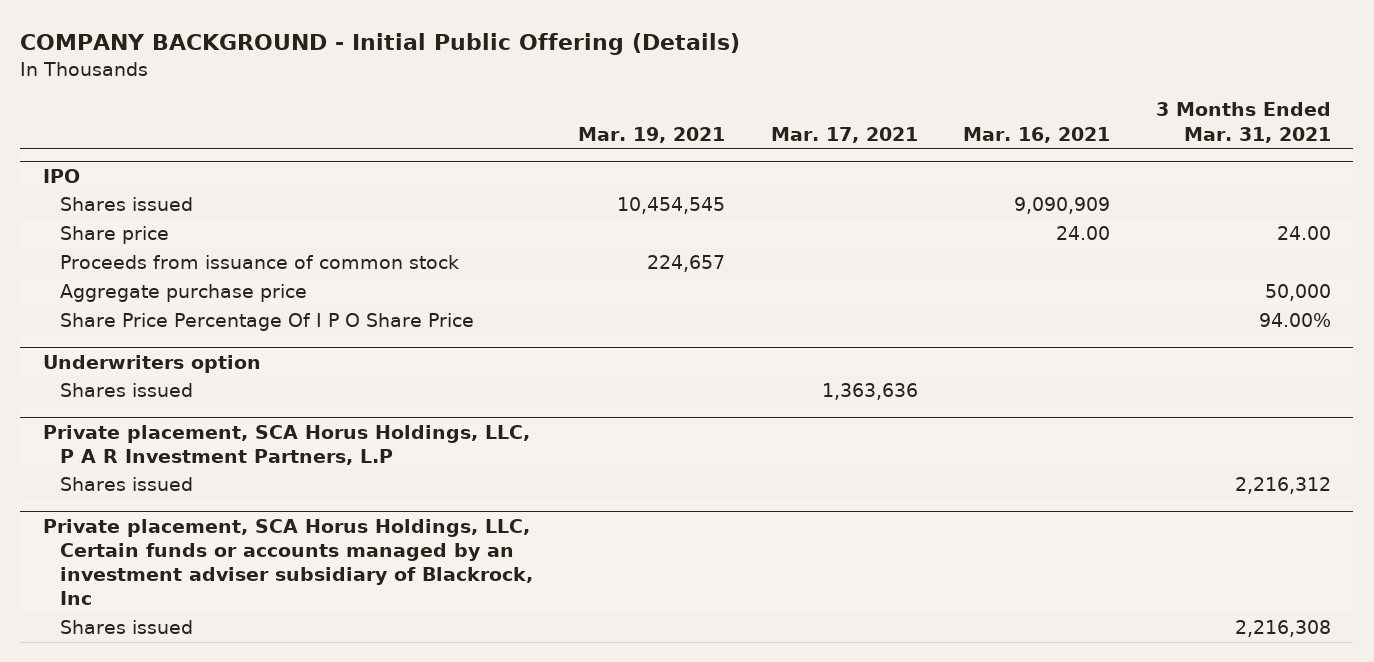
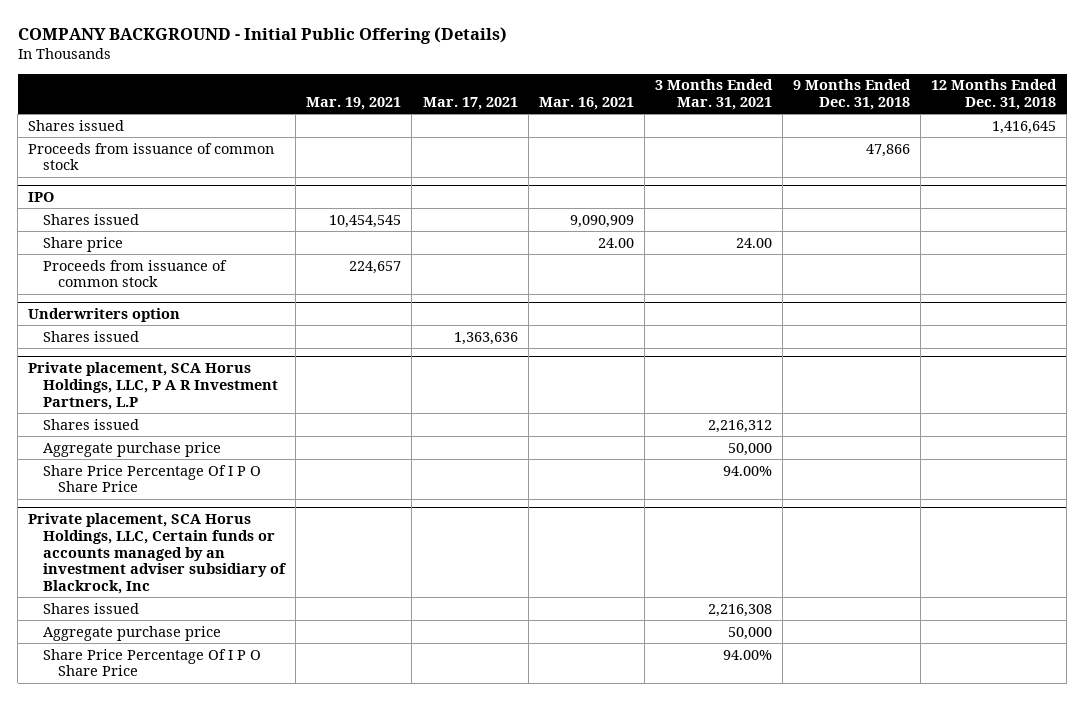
- | Mar. 19, 2021 | Mar. 17, 2021 | Mar. 16, 2021 | 3 Months Ended Mar. 31, 2021
+ | Mar. 19, 2021 | Mar. 17, 2021 | Mar. 16, 2021 | 3 Months Ended Mar. 31, 2021 | 9 Months Ended Dec. 31, 2018 | 12 Months Ended Dec. 31, 2018
+ Shares issued | | | | | | 1,416,645
+ Proceeds from issuance of common stock | | | | | 47,866 |
@ IPO
- Aggregate purchase price | | | | 50,000
- Share Price Percentage Of I P O Share Price | | | | 94.00%
@ Private placement, SCA Horus Holdings, LLC, P A R Investment Partners, L.P
+ Aggregate purchase price | | | | 50,000 | |
+ Share Price Percentage Of I P O Share Price | | | | 94.00% | |
@ Private placement, SCA Horus Holdings, LLC, Certain funds or accounts managed by an investment adviser subsidiary of Blackrock, Inc
+ Aggregate purchase price | | | | 50,000 | |
+ Share Price Percentage Of I P O Share Price | | | | 94.00% | |

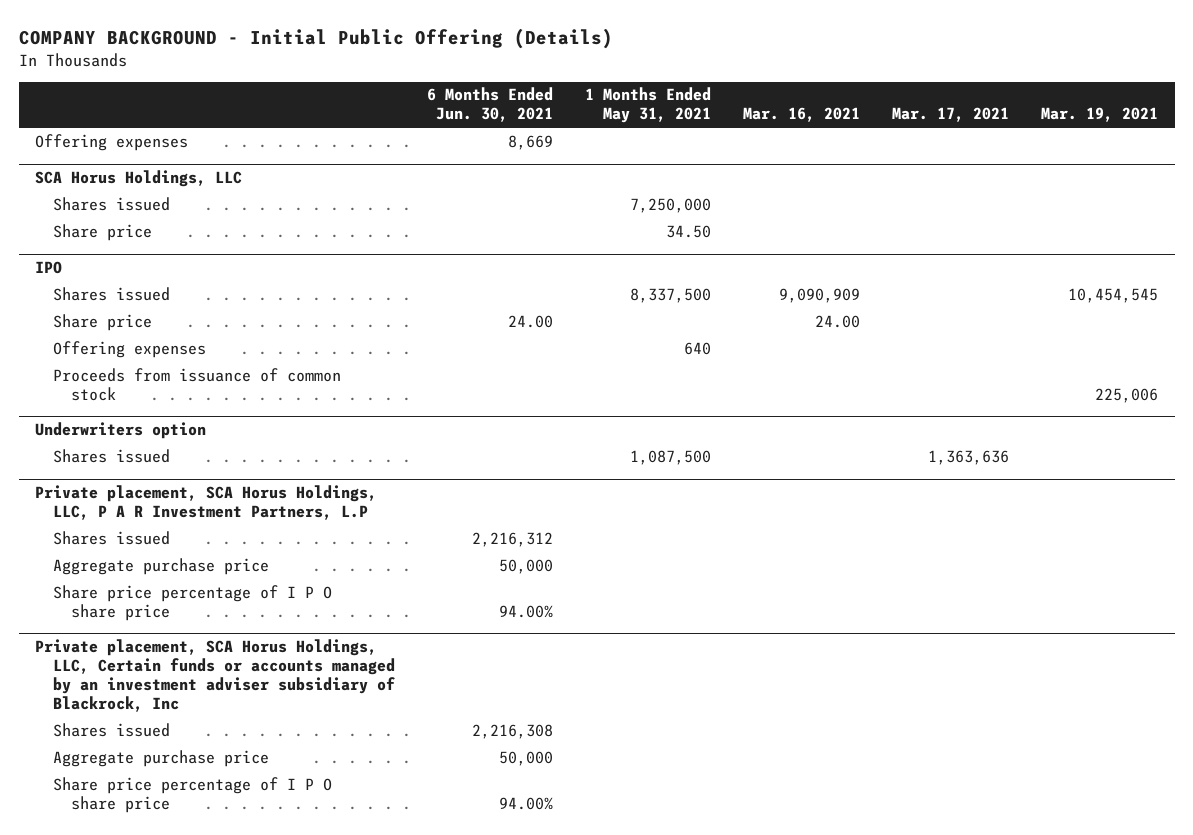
- | Mar. 19, 2021 | Mar. 17, 2021 | Mar. 16, 2021 | 3 Months Ended Mar. 31, 2021 | 9 Months Ended Dec. 31, 2018 | 12 Months Ended Dec. 31, 2018
+ | 6 Months Ended Jun. 30, 2021 | 1 Months Ended May 31, 2021 | Mar. 16, 2021 | Mar. 17, 2021 | Mar. 19, 2021
- Shares issued | | | | | | 1,416,645
- Proceeds from issuance of common stock | | | | | 47,866 |
+ Offering expenses | 8,669 | | | |
+ SCA Horus Holdings, LLC
+ Shares issued | | 7,250,000 | | |
+ Share price | | 34.50 | | |
@ IPO
- Proceeds from issuance of common stock | 224,657 | | | | |
+ Offering expenses | | 640 | | |
+ Proceeds from issuance of common stock | | | | | 225,006
@ Private placement, SCA Horus Holdings, LLC, P A R Investment Partners, L.P
- Share Price Percentage Of I P O Share Price | | | | 94.00% | |
+ Share price percentage of I P O share price | 94.00% | | | |
@ Private placement, SCA Horus Holdings, LLC, Certain funds or accounts managed by an investment adviser subsidiary of Blackrock, Inc
- Share Price Percentage Of I P O Share Price | | | | 94.00% | |
+ Share price percentage of I P O share price | 94.00% | | | |

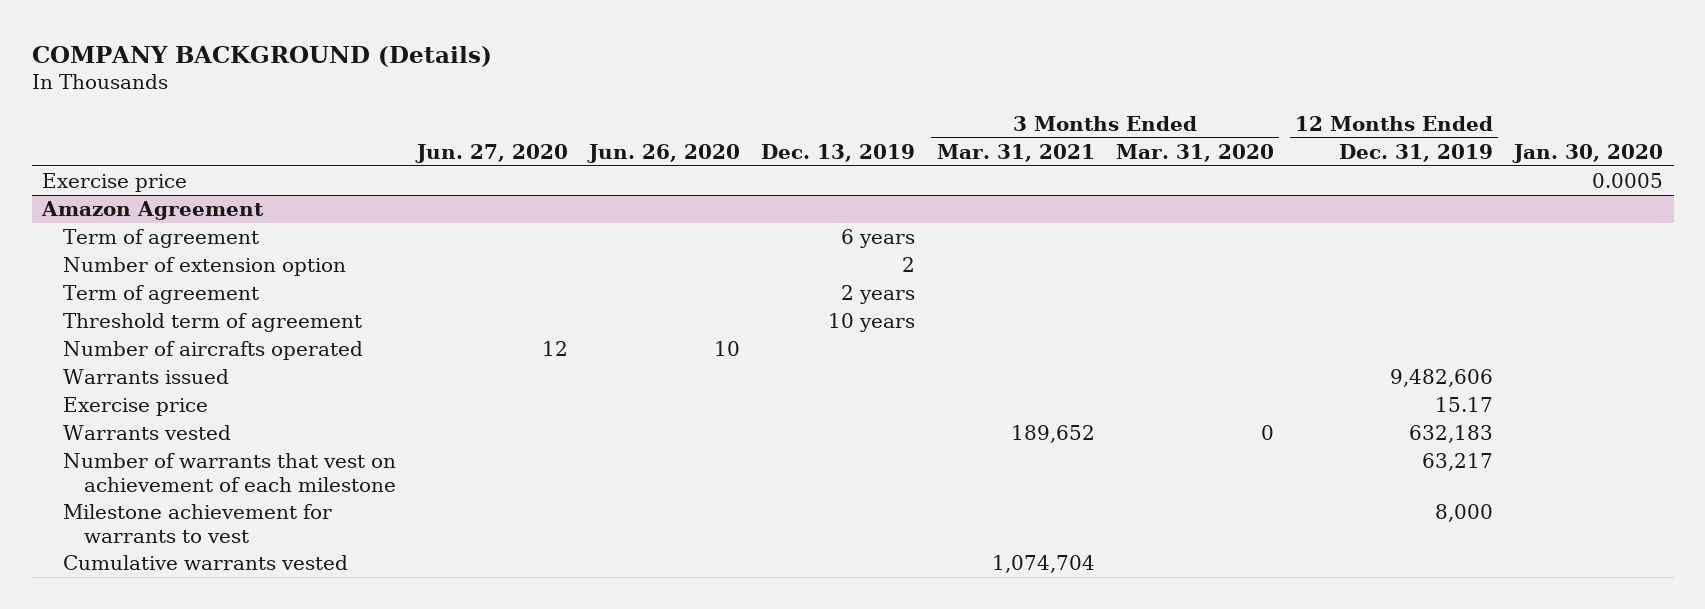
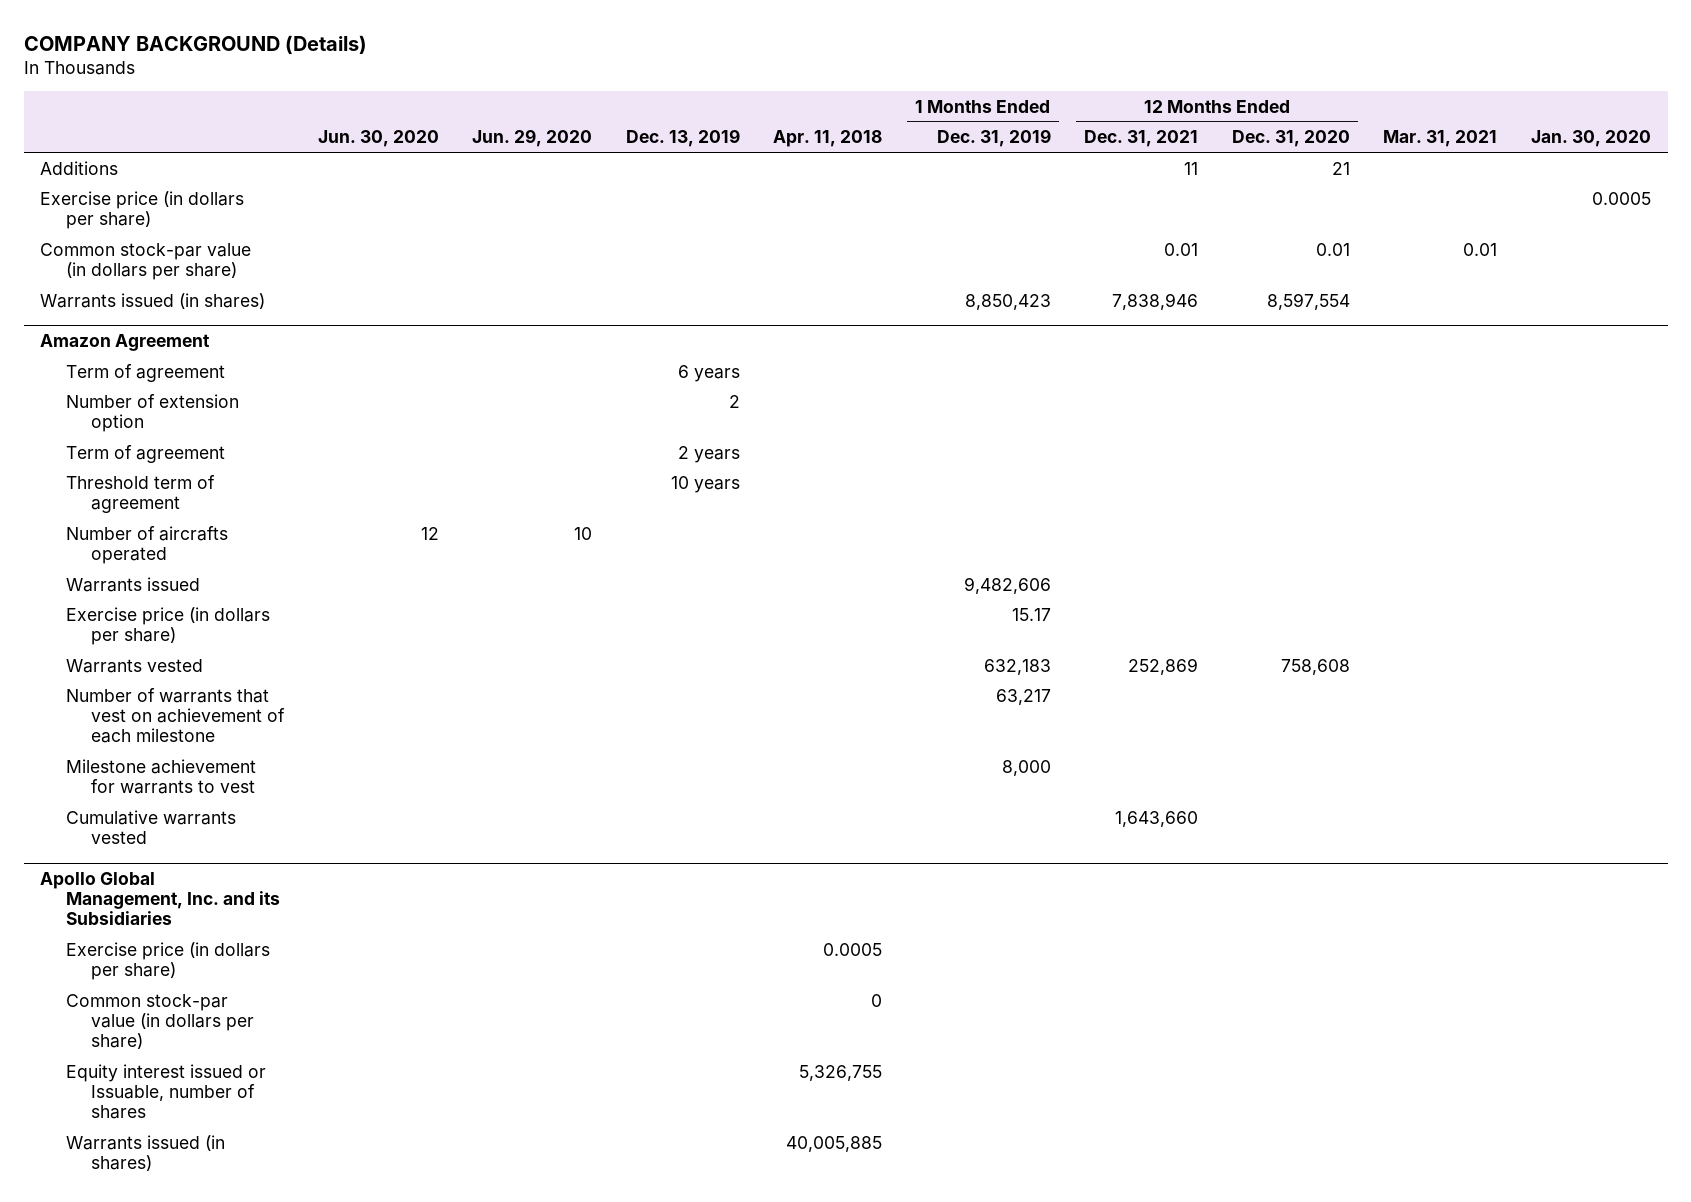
- | Jun. 27, 2020 | Jun. 26, 2020 | Dec. 13, 2019 | 3 Months Ended Mar. 31, 2021 | 3 Months Ended Mar. 31, 2020 | 12 Months Ended Dec. 31, 2019 | Jan. 30, 2020
+ | Jun. 30, 2020 | Jun. 29, 2020 | Dec. 13, 2019 | Apr. 11, 2018 | 1 Months Ended Dec. 31, 2019 | 12 Months Ended Dec. 31, 2021 | 12 Months Ended Dec. 31, 2020 | Mar. 31, 2021 | Jan. 30, 2020
- Exercise price | | | | | | | 0.0005
+ Additions | | | | | | 11 | 21 | |
+ Exercise price (in dollars per share) | | | | | | | | | 0.0005
+ Common stock-par value (in dollars per share) | | | | | | 0.01 | 0.01 | 0.01 |
+ Warrants issued (in shares) | | | | | 8,850,423 | 7,838,946 | 8,597,554 | |
@ Amazon Agreement
- Exercise price | | | | | | 15.17 |
+ Exercise price (in dollars per share) | | | | | 15.17 | | | |
+ Apollo Global Management, Inc. and its Subsidiaries
+ Exercise price (in dollars per share) | | | | 0.0005 | | | | |
+ Common stock-par value (in dollars per share) | | | | 0 | | | | |
+ Equity interest issued or Issuable, number of shares | | | | 5,326,755 | | | | |
+ Warrants issued (in shares) | | | | 40,005,885 | | | | |

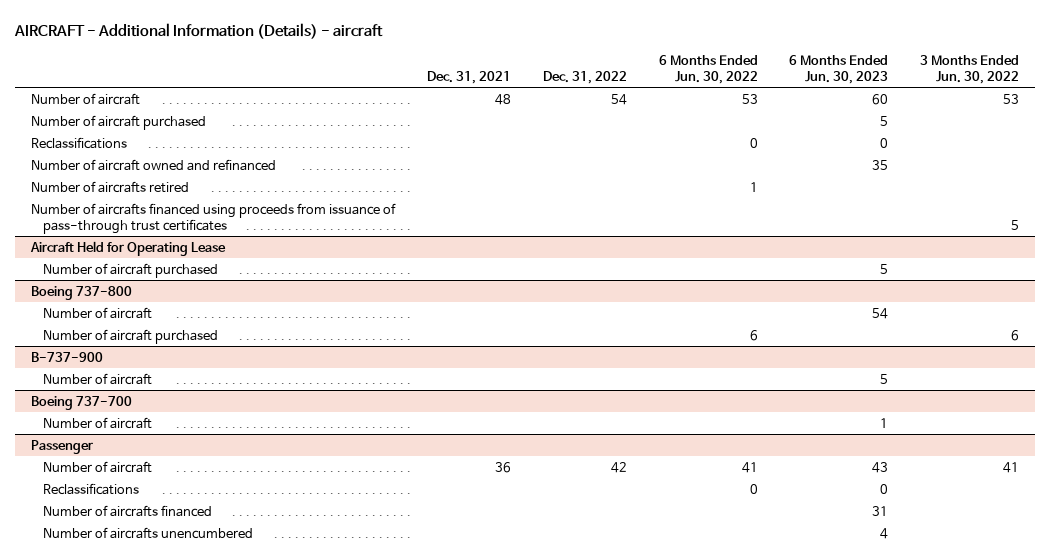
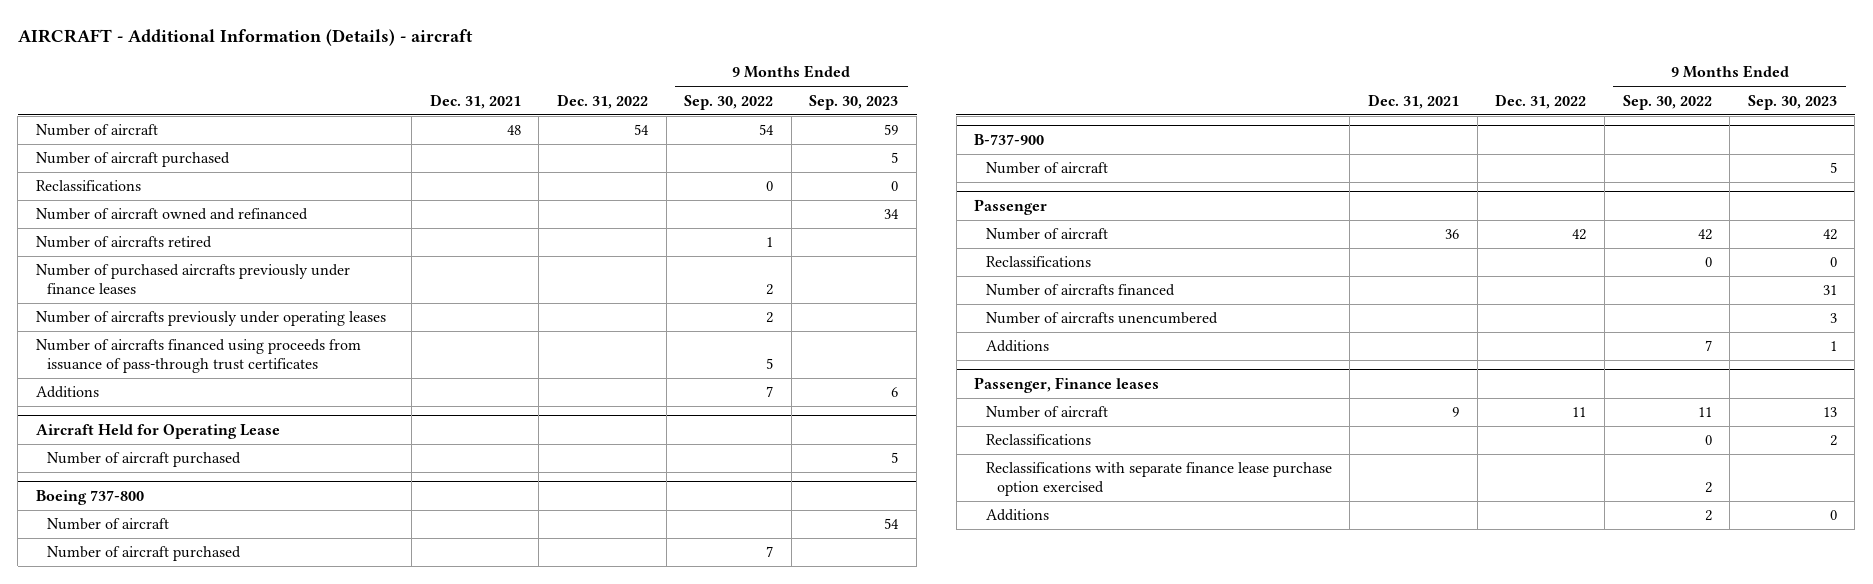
- | Dec. 31, 2021 | Dec. 31, 2022 | 6 Months Ended Jun. 30, 2022 | 6 Months Ended Jun. 30, 2023 | 3 Months Ended Jun. 30, 2022
+ | Dec. 31, 2021 | Dec. 31, 2022 | 9 Months Ended Sep. 30, 2022 | 9 Months Ended Sep. 30, 2023
+ Number of purchased aircrafts previously under finance leases | | | 2 |
+ Number of aircrafts previously under operating leases | | | 2 |
+ Additions | | | 7 | 6
- Boeing 737-700
- Number of aircraft | | | | 1 |
@ Passenger
+ Additions | | | 7 | 1
+ Passenger, Finance leases
+ Number of aircraft | 9 | 11 | 11 | 13
+ Reclassifications | | | 0 | 2
+ Reclassifications with separate finance lease purchase option exercised | | | 2 |
+ Additions | | | 2 | 0

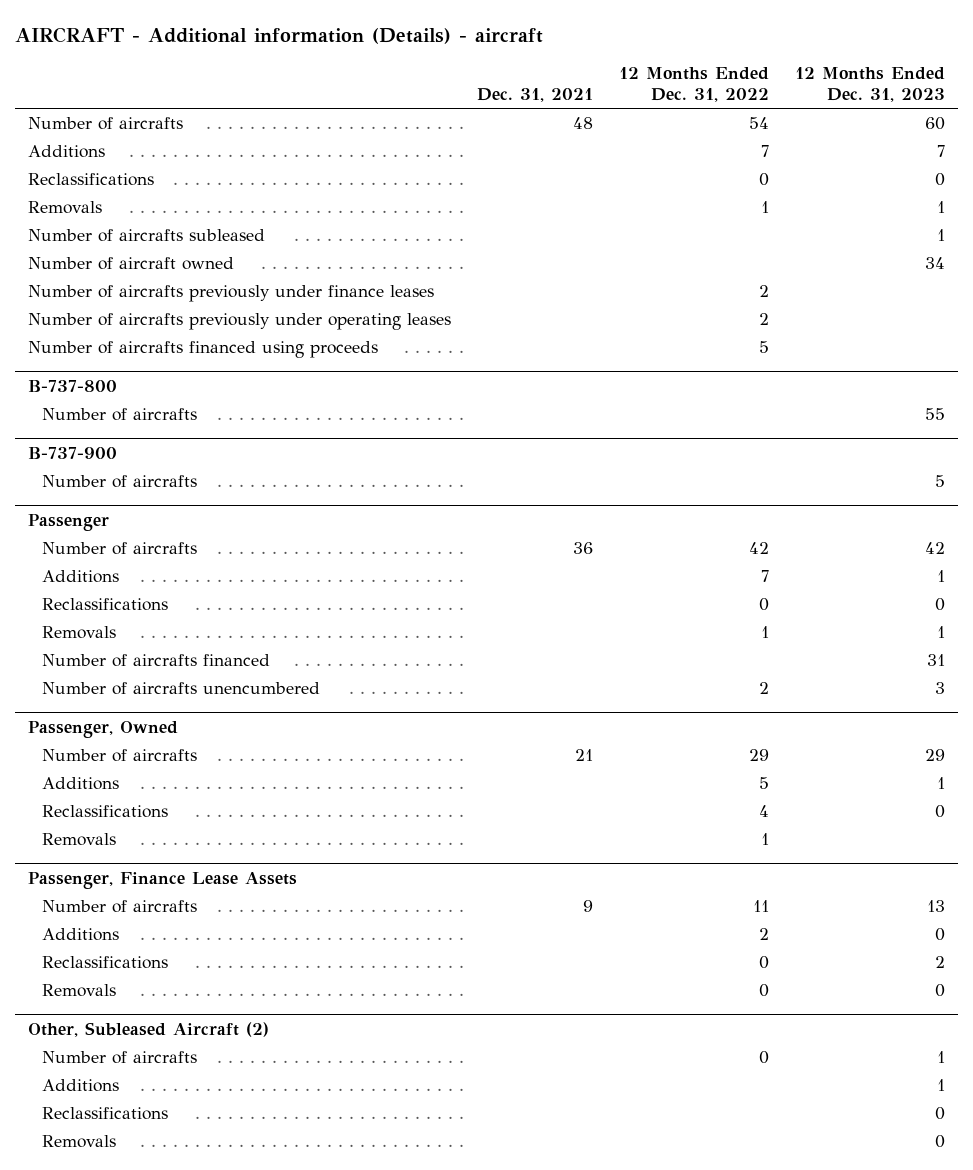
- AIRCRAFT - Additional Information (Details) - aircraft
+ AIRCRAFT - Additional information (Details) - aircraft
- | Dec. 31, 2021 | Dec. 31, 2022 | 9 Months Ended Sep. 30, 2022 | 9 Months Ended Sep. 30, 2023
+ | Dec. 31, 2021 | 12 Months Ended Dec. 31, 2022 | 12 Months Ended Dec. 31, 2023
- Number of aircraft | 48 | 54 | 54 | 59
- Number of aircraft purchased | | | | 5
+ Number of aircrafts | 48 | 54 | 60
moved up: Additions | | 7 | 7
- Number of aircraft owned and refinanced | | | | 34
- Number of aircrafts retired | | | 1 |
- Number of purchased aircrafts previously under finance leases | | | 2 |
+ Removals | | 1 | 1
+ Number of aircrafts subleased | | | 1
+ Number of aircraft owned | | | 34
+ Number of aircrafts previously under finance leases | | 2 |
- Number of aircrafts financed using proceeds from issuance of pass-through trust certificates | | | 5 |
- Aircraft Held for Operating Lease
- Number of aircraft purchased | | | | 5
- Boeing 737-800
- Number of aircraft | | | | 54
- Number of aircraft purchased | | | 7 |
+ Number of aircrafts financed using proceeds | | 5 |
+ B-737-800
+ Number of aircrafts | | | 55
@ B-737-900
- Number of aircraft | | | | 5
+ Number of aircrafts | | | 5
@ Passenger
- Number of aircraft | 36 | 42 | 42 | 42
+ Number of aircrafts | 36 | 42 | 42
moved up: Additions | | 7 | 1
+ Removals | | 1 | 1
- Passenger, Finance leases
- Number of aircraft | 9 | 11 | 11 | 13
- Reclassifications | | | 0 | 2
- Reclassifications with separate finance lease purchase option exercised | | | 2 |
- Additions | | | 2 | 0
+ Passenger, Owned
+ Number of aircrafts | 21 | 29 | 29
+ Additions | | 5 | 1
+ Reclassifications | | 4 | 0
+ Removals | | 1 |
+ Passenger, Finance Lease Assets
+ Number of aircrafts | 9 | 11 | 13
+ Additions | | 2 | 0
+ Reclassifications | | 0 | 2
+ Removals | | 0 | 0
+ Other, Subleased Aircraft (2)
+ Number of aircrafts | | 0 | 1
+ Additions | | | 1
+ Reclassifications | | | 0
+ Removals | | | 0

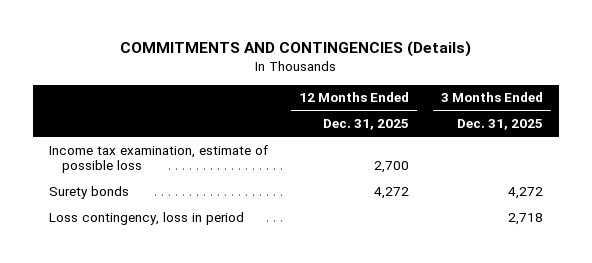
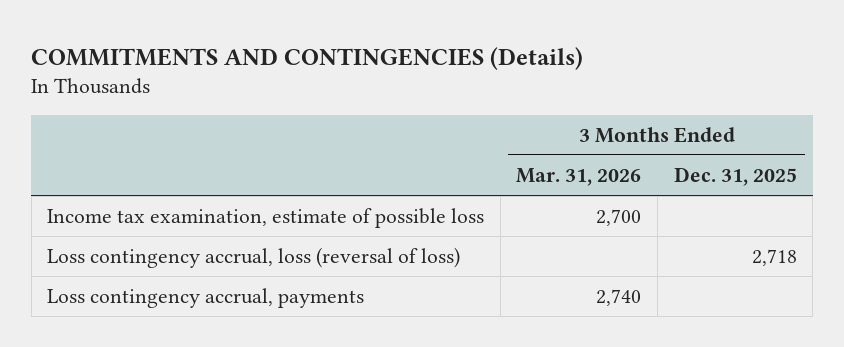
- | 12 Months Ended Dec. 31, 2025 | 3 Months Ended Dec. 31, 2025
+ | 3 Months Ended Mar. 31, 2026 | 3 Months Ended Dec. 31, 2025
- Surety bonds | 4,272 | 4,272
- Loss contingency, loss in period | | 2,718
+ Loss contingency accrual, loss (reversal of loss) | | 2,718
+ Loss contingency accrual, payments | 2,740 |

